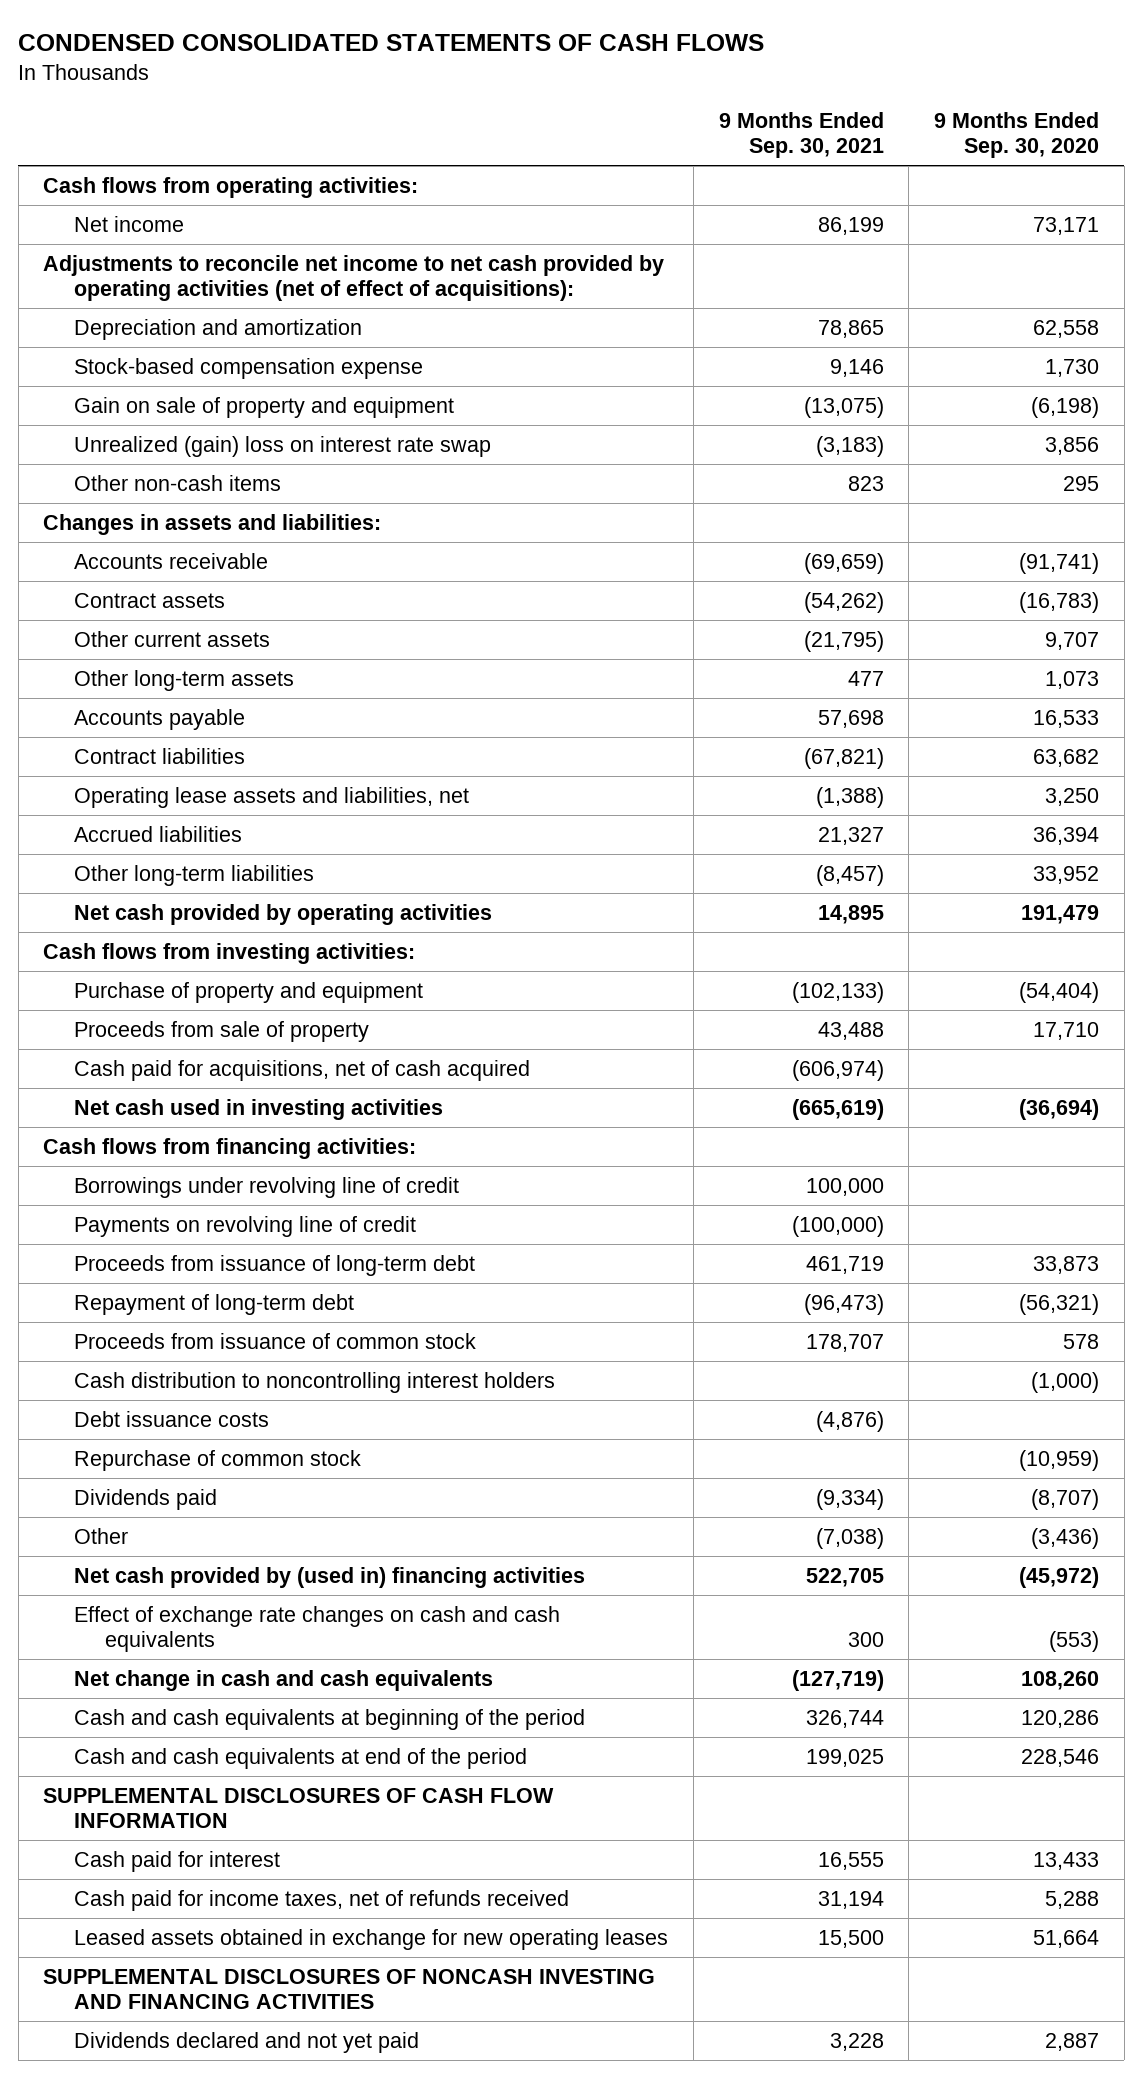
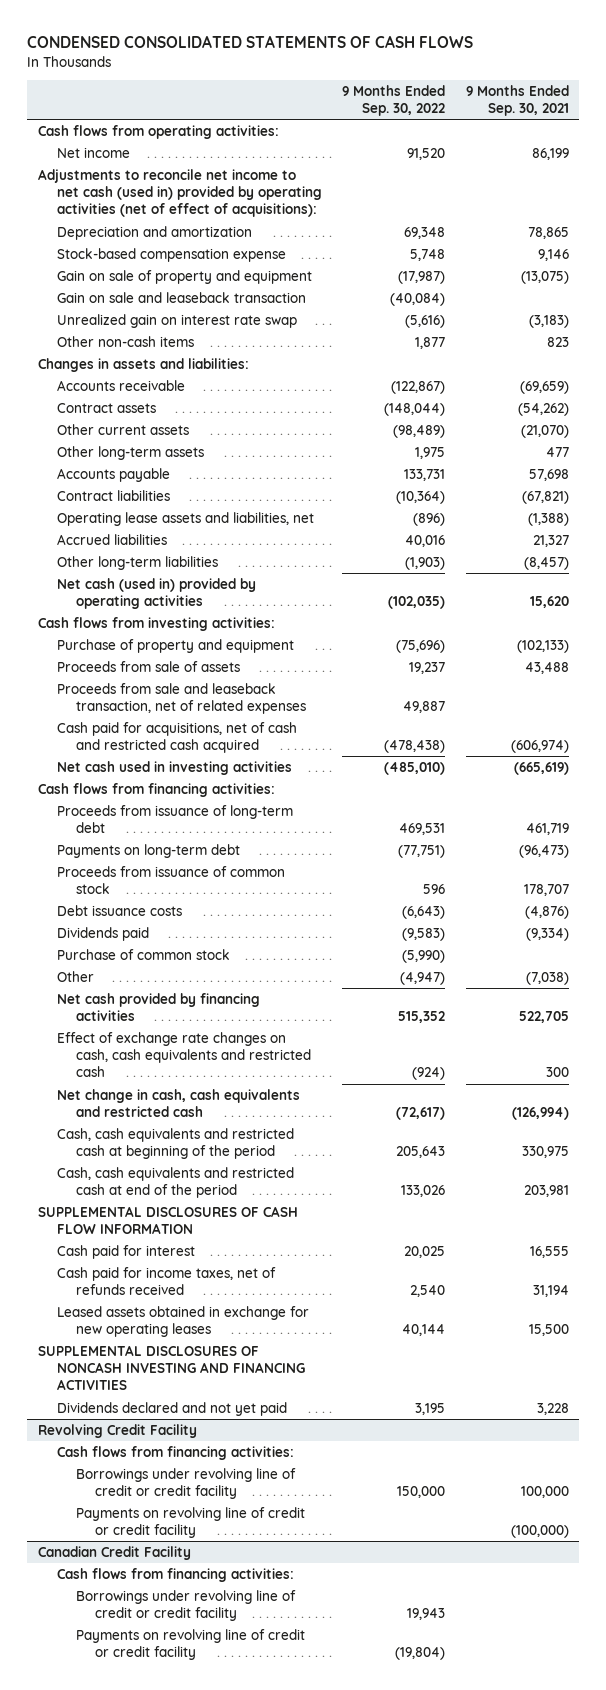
- | 9 Months Ended Sep. 30, 2021 | 9 Months Ended Sep. 30, 2020
+ | 9 Months Ended Sep. 30, 2022 | 9 Months Ended Sep. 30, 2021
- Adjustments to reconcile net income to net cash provided by operating activities (net of effect of acquisitions):
+ Adjustments to reconcile net income to net cash (used in) provided by operating activities (net of effect of acquisitions):
- Unrealized (gain) loss on interest rate swap | (3,183) | 3,856
+ Gain on sale and leaseback transaction | (40,084) |
+ Unrealized gain on interest rate swap | (5,616) | (3,183)
- Other current assets | (21,795) | 9,707
+ Other current assets | (98,489) | (21,070)
- Net cash provided by operating activities | 14,895 | 191,479
+ Net cash (used in) provided by operating activities | (102,035) | 15,620
- Proceeds from sale of property | 43,488 | 17,710
- Cash paid for acquisitions, net of cash acquired | (606,974) |
+ Proceeds from sale of assets | 19,237 | 43,488
+ Proceeds from sale and leaseback transaction, net of related expenses | 49,887 |
+ Cash paid for acquisitions, net of cash and restricted cash acquired | (478,438) | (606,974)
- Borrowings under revolving line of credit | 100,000 |
- Payments on revolving line of credit | (100,000) |
- Repayment of long-term debt | (96,473) | (56,321)
+ Payments on long-term debt | (77,751) | (96,473)
- Cash distribution to noncontrolling interest holders | | (1,000)
- Repurchase of common stock | | (10,959)
+ Purchase of common stock | (5,990) |
- Net cash provided by (used in) financing activities | 522,705 | (45,972)
- Effect of exchange rate changes on cash and cash equivalents | 300 | (553)
- Net change in cash and cash equivalents | (127,719) | 108,260
- Cash and cash equivalents at beginning of the period | 326,744 | 120,286
- Cash and cash equivalents at end of the period | 199,025 | 228,546
+ Net cash provided by financing activities | 515,352 | 522,705
+ Effect of exchange rate changes on cash, cash equivalents and restricted cash | (924) | 300
+ Net change in cash, cash equivalents and restricted cash | (72,617) | (126,994)
+ Cash, cash equivalents and restricted cash at beginning of the period | 205,643 | 330,975
+ Cash, cash equivalents and restricted cash at end of the period | 133,026 | 203,981
+ Revolving Credit Facility
+ Cash flows from financing activities:
+ Borrowings under revolving line of credit or credit facility | 150,000 | 100,000
+ Payments on revolving line of credit or credit facility | | (100,000)
+ Canadian Credit Facility
+ Cash flows from financing activities:
+ Borrowings under revolving line of credit or credit facility | 19,943 |
+ Payments on revolving line of credit or credit facility | (19,804) |

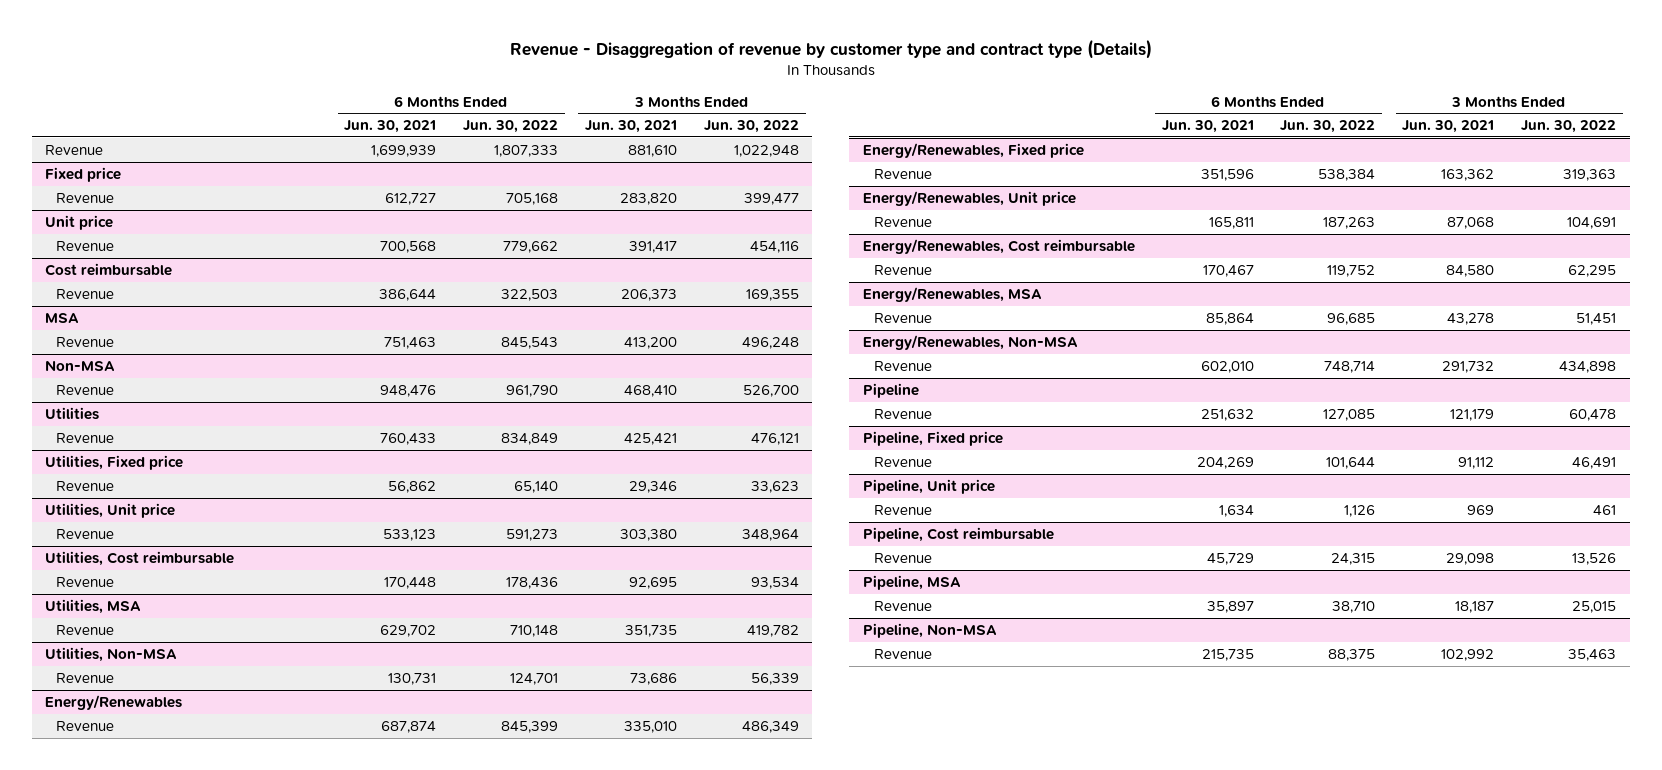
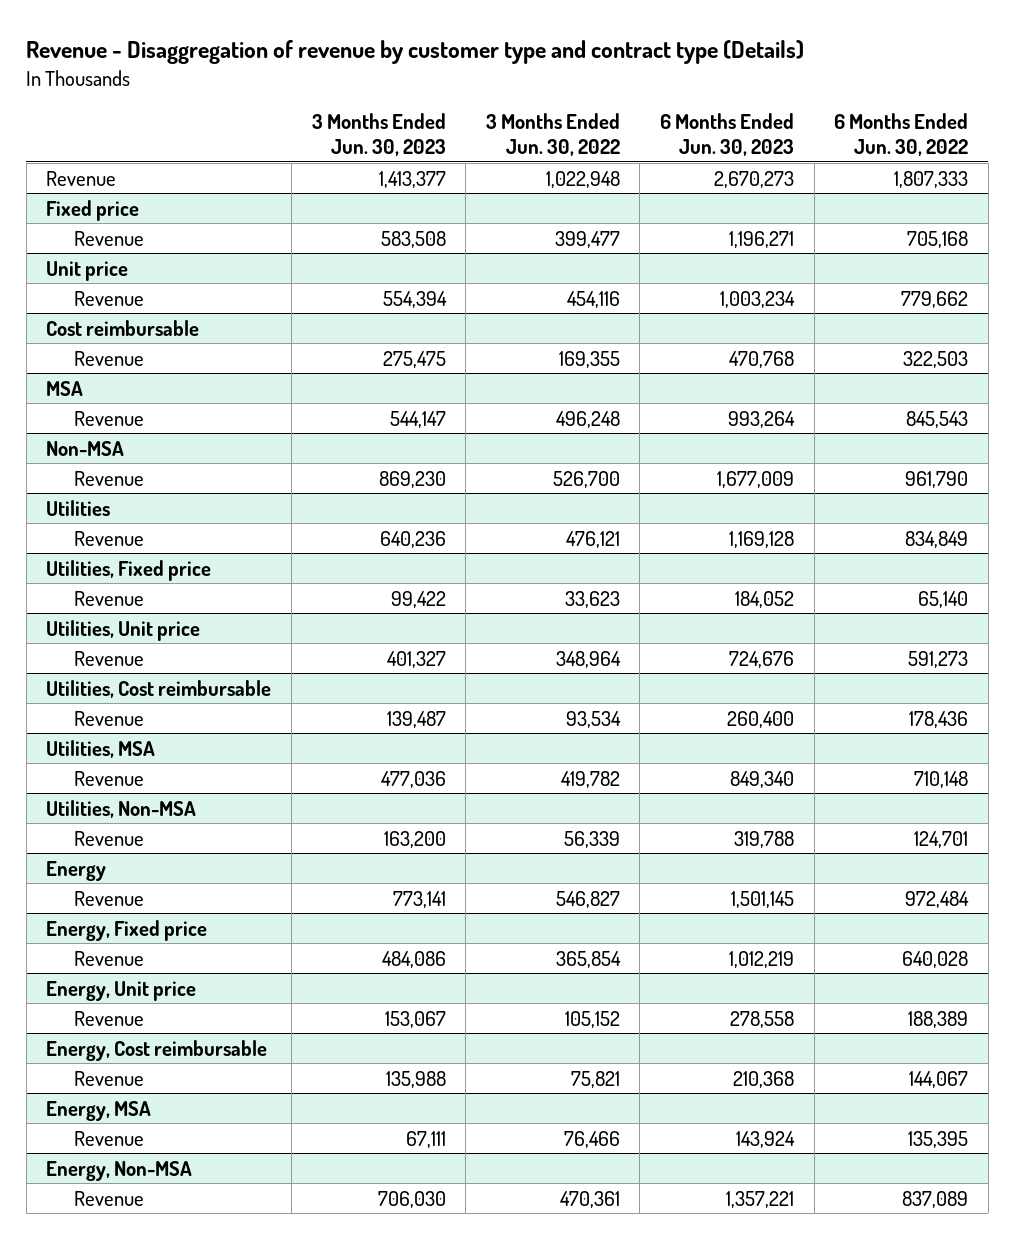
- | 6 Months Ended Jun. 30, 2021 | 6 Months Ended Jun. 30, 2022 | 3 Months Ended Jun. 30, 2021 | 3 Months Ended Jun. 30, 2022
+ | 3 Months Ended Jun. 30, 2023 | 3 Months Ended Jun. 30, 2022 | 6 Months Ended Jun. 30, 2023 | 6 Months Ended Jun. 30, 2022
- Energy/Renewables
- Revenue | 687,874 | 845,399 | 335,010 | 486,349
- Energy/Renewables, Fixed price
- Revenue | 351,596 | 538,384 | 163,362 | 319,363
- Energy/Renewables, Unit price
- Revenue | 165,811 | 187,263 | 87,068 | 104,691
- Energy/Renewables, Cost reimbursable
- Revenue | 170,467 | 119,752 | 84,580 | 62,295
- Energy/Renewables, MSA
- Revenue | 85,864 | 96,685 | 43,278 | 51,451
- Energy/Renewables, Non-MSA
- Revenue | 602,010 | 748,714 | 291,732 | 434,898
- Pipeline
- Revenue | 251,632 | 127,085 | 121,179 | 60,478
- Pipeline, Fixed price
- Revenue | 204,269 | 101,644 | 91,112 | 46,491
- Pipeline, Unit price
- Revenue | 1,634 | 1,126 | 969 | 461
- Pipeline, Cost reimbursable
- Revenue | 45,729 | 24,315 | 29,098 | 13,526
- Pipeline, MSA
- Revenue | 35,897 | 38,710 | 18,187 | 25,015
- Pipeline, Non-MSA
- Revenue | 215,735 | 88,375 | 102,992 | 35,463
+ Energy
+ Revenue | 773,141 | 546,827 | 1,501,145 | 972,484
+ Energy, Fixed price
+ Revenue | 484,086 | 365,854 | 1,012,219 | 640,028
+ Energy, Unit price
+ Revenue | 153,067 | 105,152 | 278,558 | 188,389
+ Energy, Cost reimbursable
+ Revenue | 135,988 | 75,821 | 210,368 | 144,067
+ Energy, MSA
+ Revenue | 67,111 | 76,466 | 143,924 | 135,395
+ Energy, Non-MSA
+ Revenue | 706,030 | 470,361 | 1,357,221 | 837,089

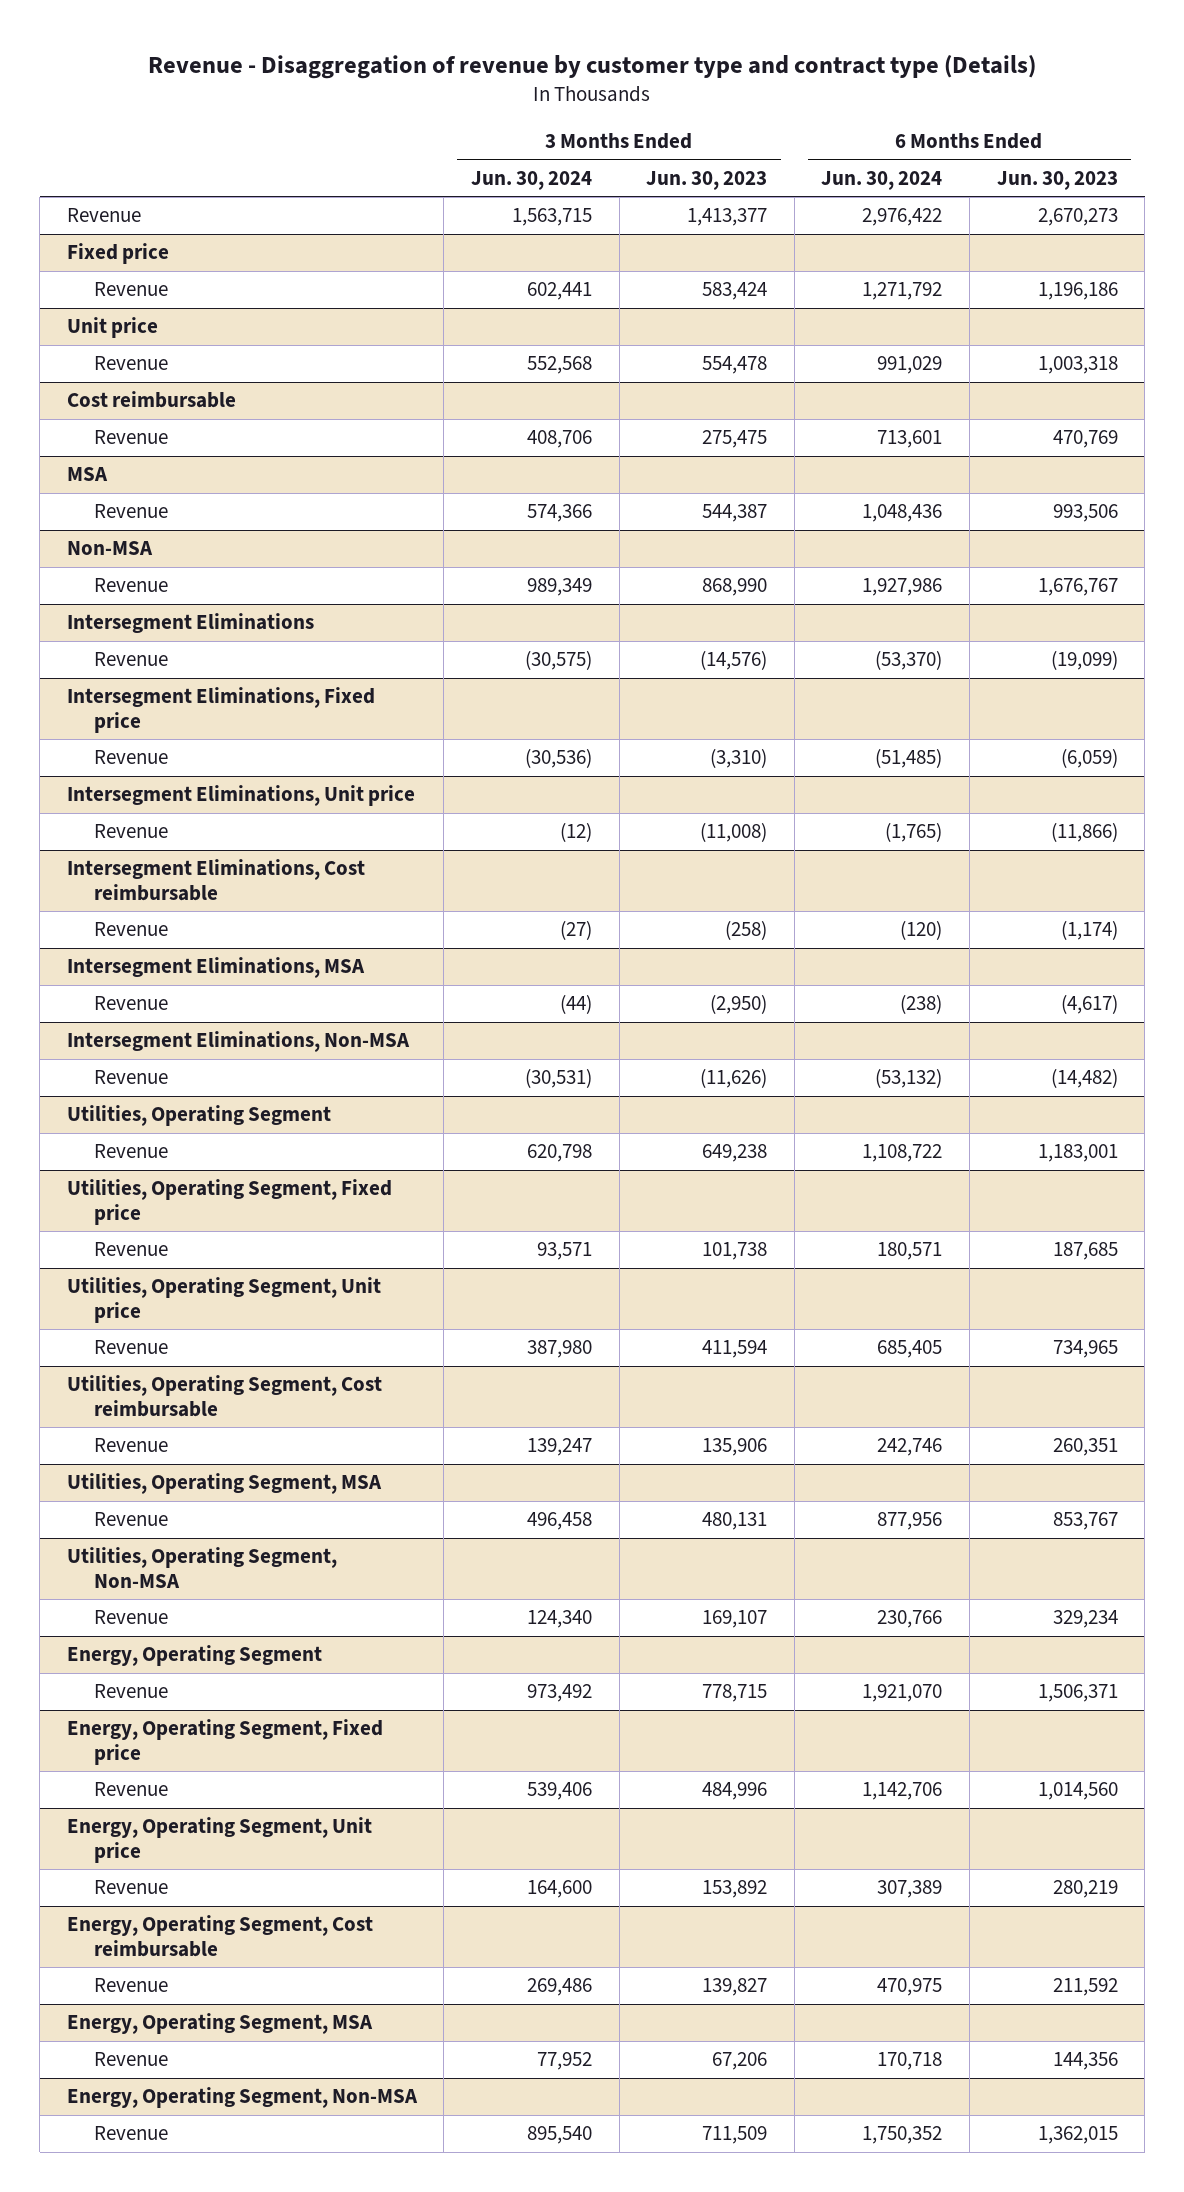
- | 3 Months Ended Jun. 30, 2023 | 3 Months Ended Jun. 30, 2022 | 6 Months Ended Jun. 30, 2023 | 6 Months Ended Jun. 30, 2022
+ | 3 Months Ended Jun. 30, 2024 | 3 Months Ended Jun. 30, 2023 | 6 Months Ended Jun. 30, 2024 | 6 Months Ended Jun. 30, 2023
@ Fixed price
- Revenue | 583,508 | 399,477 | 1,196,271 | 705,168
+ Revenue | 602,441 | 583,424 | 1,271,792 | 1,196,186
@ Unit price
- Revenue | 554,394 | 454,116 | 1,003,234 | 779,662
+ Revenue | 552,568 | 554,478 | 991,029 | 1,003,318
@ Cost reimbursable
- Revenue | 275,475 | 169,355 | 470,768 | 322,503
+ Revenue | 408,706 | 275,475 | 713,601 | 470,769
@ MSA
- Revenue | 544,147 | 496,248 | 993,264 | 845,543
+ Revenue | 574,366 | 544,387 | 1,048,436 | 993,506
@ Non-MSA
- Revenue | 869,230 | 526,700 | 1,677,009 | 961,790
- Utilities
- Revenue | 640,236 | 476,121 | 1,169,128 | 834,849
- Utilities, Fixed price
- Revenue | 99,422 | 33,623 | 184,052 | 65,140
- Utilities, Unit price
- Revenue | 401,327 | 348,964 | 724,676 | 591,273
- Utilities, Cost reimbursable
- Revenue | 139,487 | 93,534 | 260,400 | 178,436
- Utilities, MSA
- Revenue | 477,036 | 419,782 | 849,340 | 710,148
- Utilities, Non-MSA
- Revenue | 163,200 | 56,339 | 319,788 | 124,701
- Energy
- Revenue | 773,141 | 546,827 | 1,501,145 | 972,484
- Energy, Fixed price
- Revenue | 484,086 | 365,854 | 1,012,219 | 640,028
- Energy, Unit price
- Revenue | 153,067 | 105,152 | 278,558 | 188,389
- Energy, Cost reimbursable
- Revenue | 135,988 | 75,821 | 210,368 | 144,067
- Energy, MSA
- Revenue | 67,111 | 76,466 | 143,924 | 135,395
- Energy, Non-MSA
- Revenue | 706,030 | 470,361 | 1,357,221 | 837,089
@ Non-MSA
+ Revenue | 989,349 | 868,990 | 1,927,986 | 1,676,767
+ Intersegment Eliminations
+ Revenue | (30,575) | (14,576) | (53,370) | (19,099)
+ Intersegment Eliminations, Fixed price
+ Revenue | (30,536) | (3,310) | (51,485) | (6,059)
+ Intersegment Eliminations, Unit price
+ Revenue | (12) | (11,008) | (1,765) | (11,866)
+ Intersegment Eliminations, Cost reimbursable
+ Revenue | (27) | (258) | (120) | (1,174)
+ Intersegment Eliminations, MSA
+ Revenue | (44) | (2,950) | (238) | (4,617)
+ Intersegment Eliminations, Non-MSA
+ Revenue | (30,531) | (11,626) | (53,132) | (14,482)
+ Utilities, Operating Segment
+ Revenue | 620,798 | 649,238 | 1,108,722 | 1,183,001
+ Utilities, Operating Segment, Fixed price
+ Revenue | 93,571 | 101,738 | 180,571 | 187,685
+ Utilities, Operating Segment, Unit price
+ Revenue | 387,980 | 411,594 | 685,405 | 734,965
+ Utilities, Operating Segment, Cost reimbursable
+ Revenue | 139,247 | 135,906 | 242,746 | 260,351
+ Utilities, Operating Segment, MSA
+ Revenue | 496,458 | 480,131 | 877,956 | 853,767
+ Utilities, Operating Segment, Non-MSA
+ Revenue | 124,340 | 169,107 | 230,766 | 329,234
+ Energy, Operating Segment
+ Revenue | 973,492 | 778,715 | 1,921,070 | 1,506,371
+ Energy, Operating Segment, Fixed price
+ Revenue | 539,406 | 484,996 | 1,142,706 | 1,014,560
+ Energy, Operating Segment, Unit price
+ Revenue | 164,600 | 153,892 | 307,389 | 280,219
+ Energy, Operating Segment, Cost reimbursable
+ Revenue | 269,486 | 139,827 | 470,975 | 211,592
+ Energy, Operating Segment, MSA
+ Revenue | 77,952 | 67,206 | 170,718 | 144,356
+ Energy, Operating Segment, Non-MSA
+ Revenue | 895,540 | 711,509 | 1,750,352 | 1,362,015

